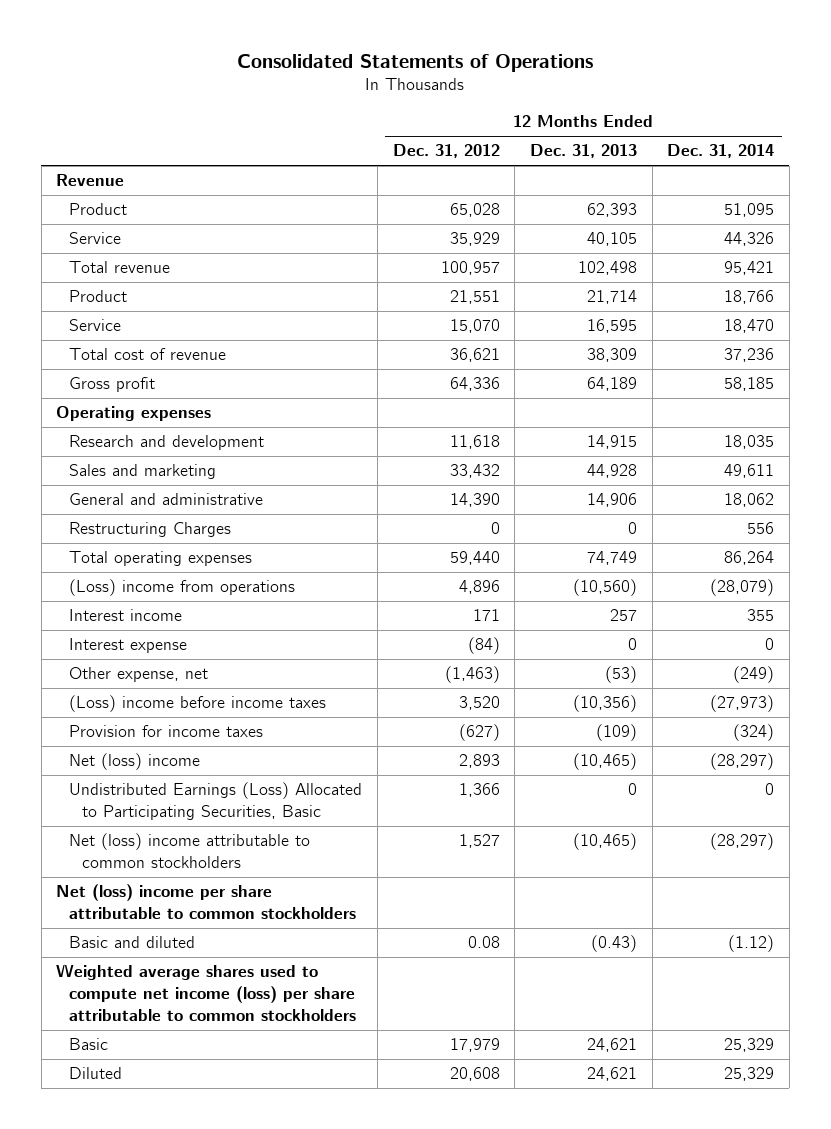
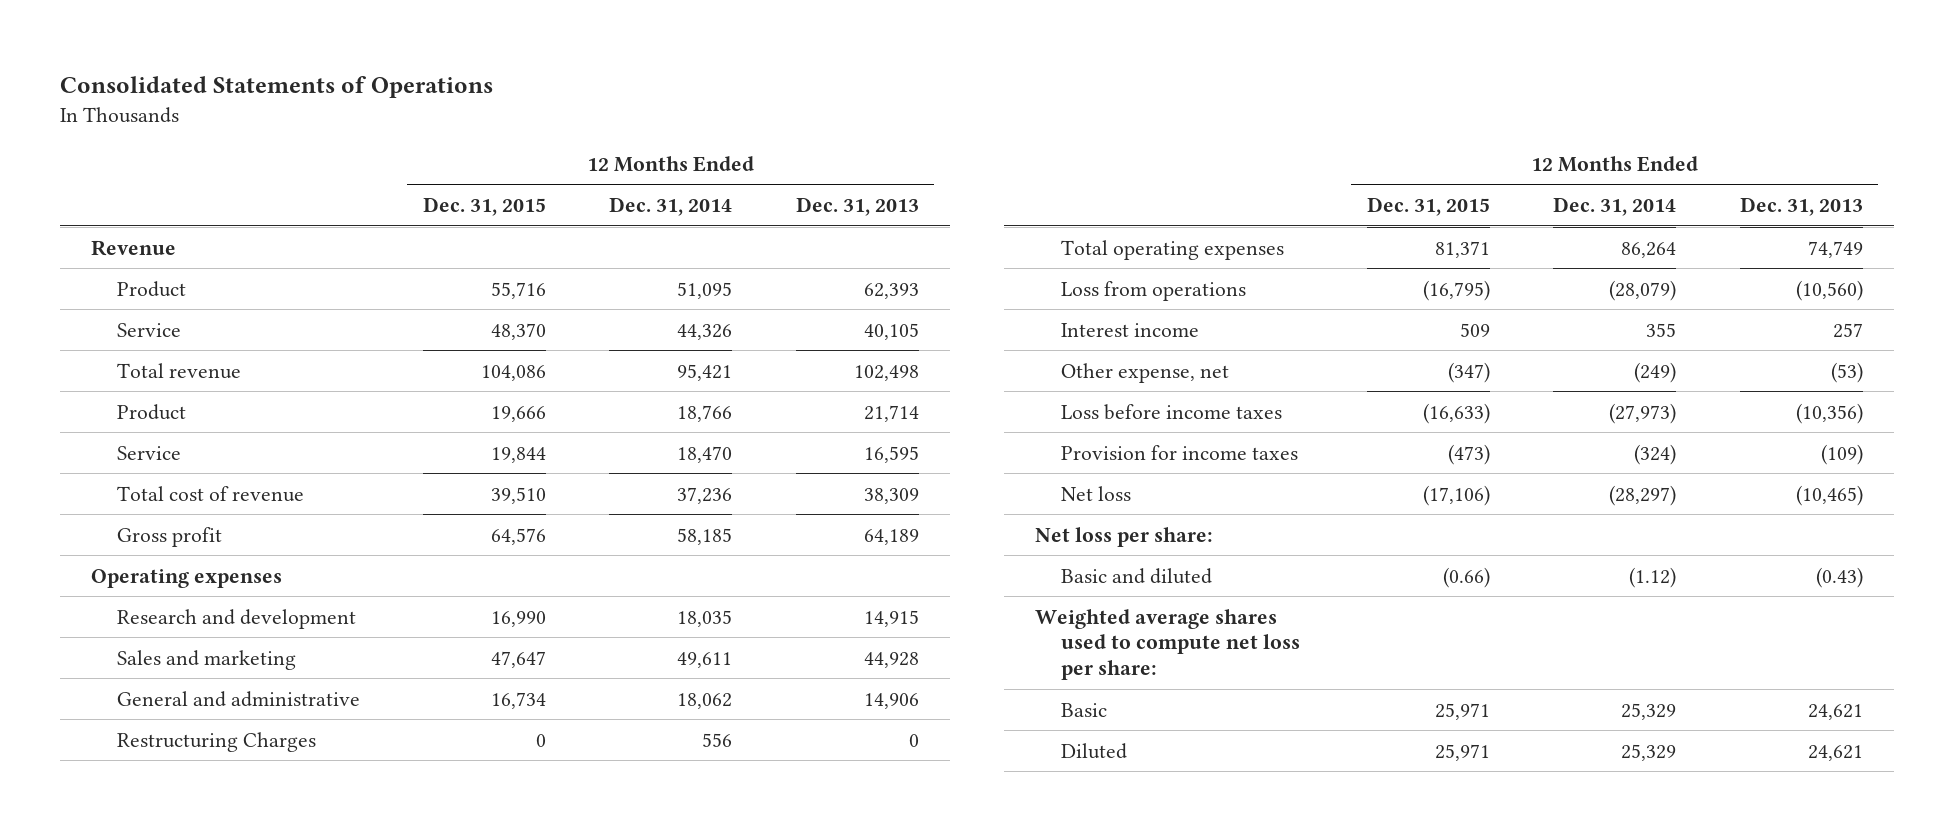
- | 12 Months Ended Dec. 31, 2012 | 12 Months Ended Dec. 31, 2013 | 12 Months Ended Dec. 31, 2014
+ | 12 Months Ended Dec. 31, 2015 | 12 Months Ended Dec. 31, 2014 | 12 Months Ended Dec. 31, 2013
- (Loss) income from operations | 4,896 | (10,560) | (28,079)
+ Loss from operations | (16,795) | (28,079) | (10,560)
- Interest expense | (84) | 0 | 0
- (Loss) income before income taxes | 3,520 | (10,356) | (27,973)
+ Loss before income taxes | (16,633) | (27,973) | (10,356)
- Net (loss) income | 2,893 | (10,465) | (28,297)
- Undistributed Earnings (Loss) Allocated to Participating Securities, Basic | 1,366 | 0 | 0
- Net (loss) income attributable to common stockholders | 1,527 | (10,465) | (28,297)
- Net (loss) income per share attributable to common stockholders
+ Net loss | (17,106) | (28,297) | (10,465)
+ Net loss per share:
- Weighted average shares used to compute net income (loss) per share attributable to common stockholders
+ Weighted average shares used to compute net loss per share:

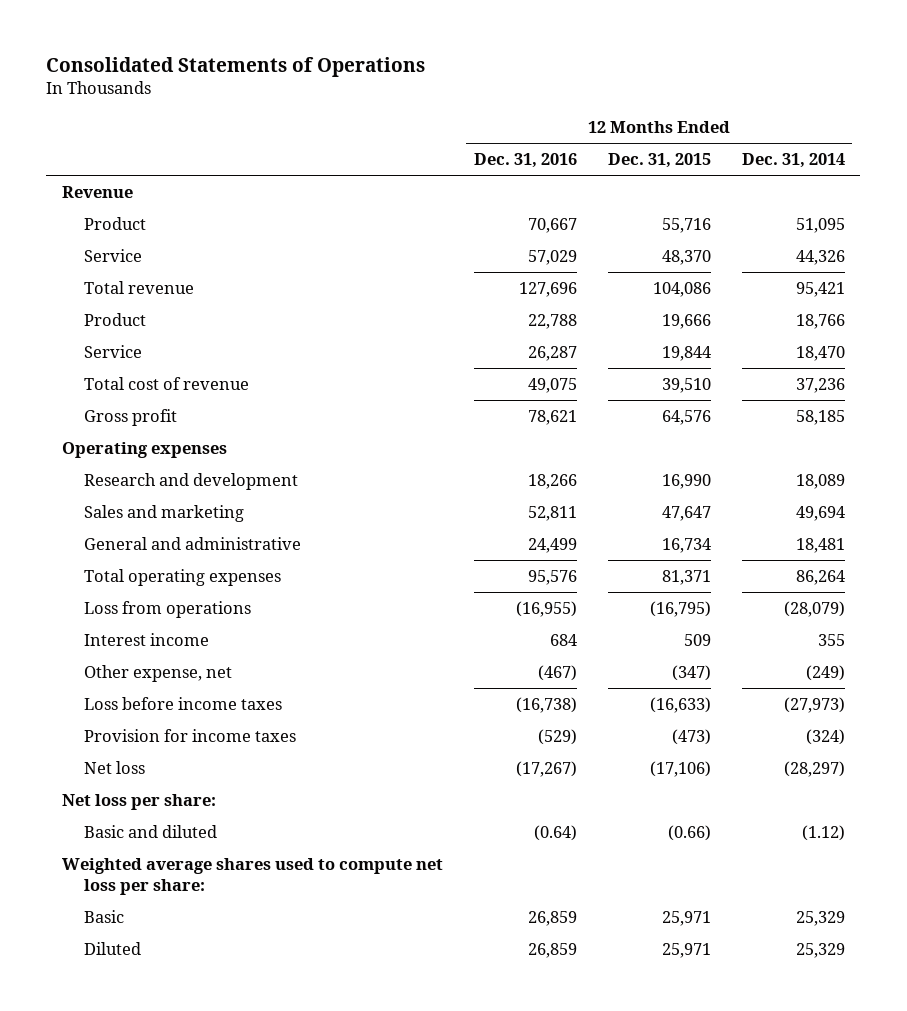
- | 12 Months Ended Dec. 31, 2015 | 12 Months Ended Dec. 31, 2014 | 12 Months Ended Dec. 31, 2013
+ | 12 Months Ended Dec. 31, 2016 | 12 Months Ended Dec. 31, 2015 | 12 Months Ended Dec. 31, 2014
- Research and development | 16,990 | 18,035 | 14,915
- Sales and marketing | 47,647 | 49,611 | 44,928
- General and administrative | 16,734 | 18,062 | 14,906
- Restructuring Charges | 0 | 556 | 0
+ Research and development | 18,266 | 16,990 | 18,089
+ Sales and marketing | 52,811 | 47,647 | 49,694
+ General and administrative | 24,499 | 16,734 | 18,481

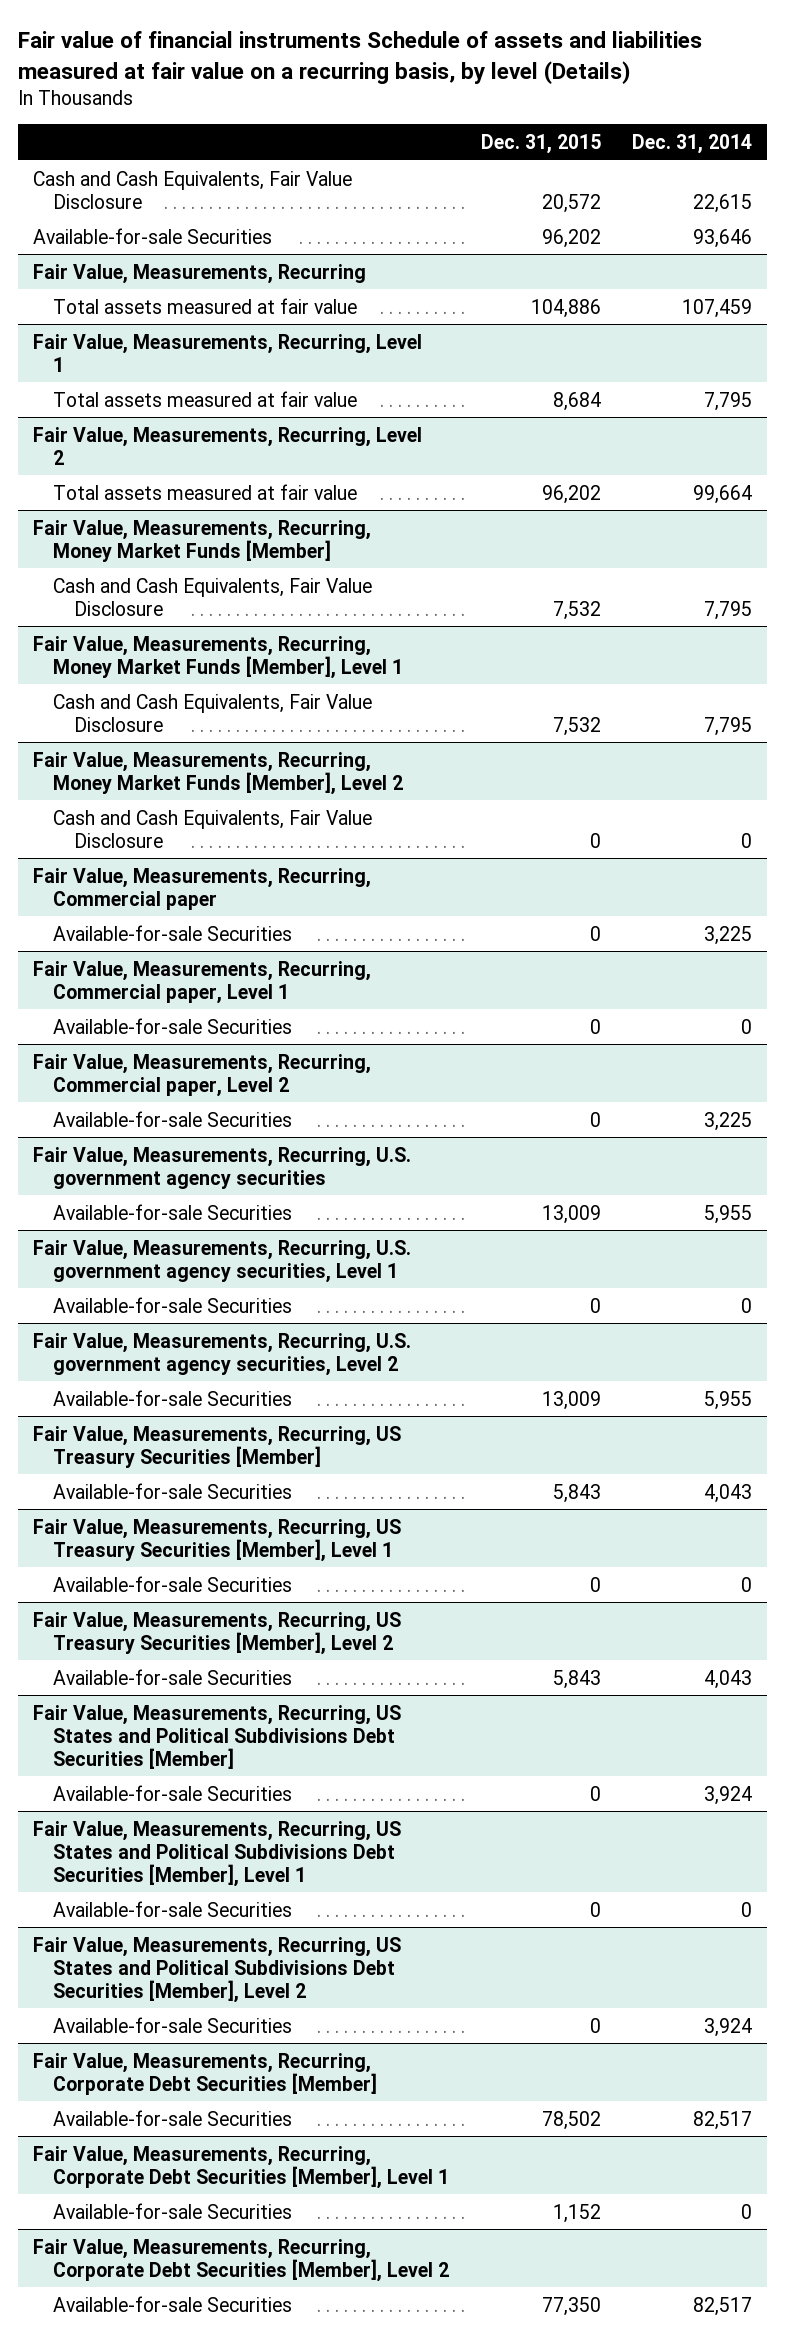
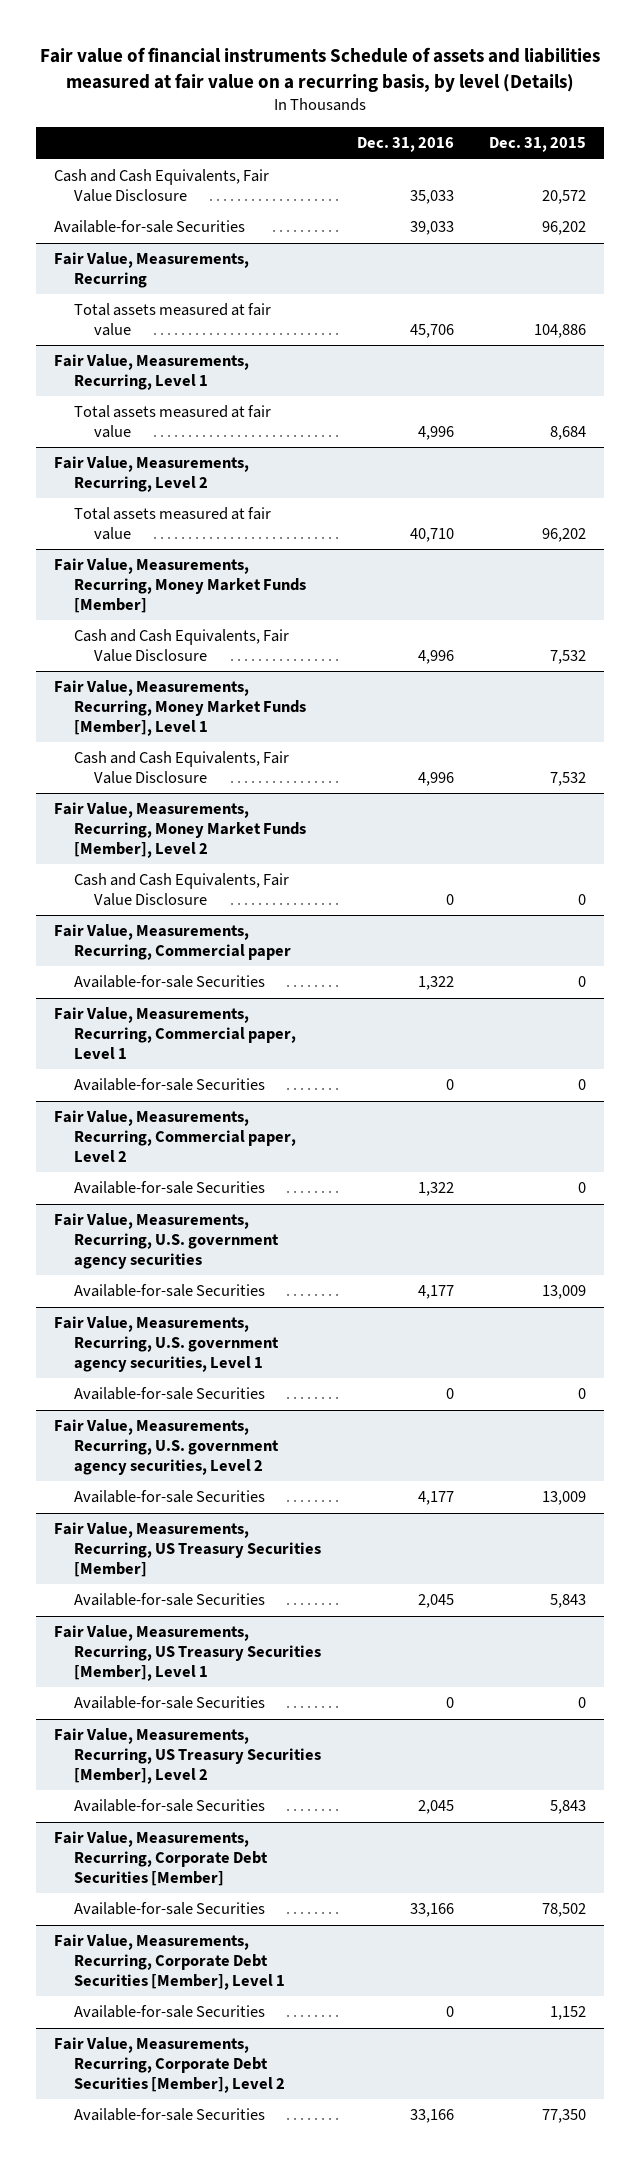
- | Dec. 31, 2015 | Dec. 31, 2014
+ | Dec. 31, 2016 | Dec. 31, 2015
- Fair Value, Measurements, Recurring, US States and Political Subdivisions Debt Securities [Member]
- Available-for-sale Securities | 0 | 3,924
- Fair Value, Measurements, Recurring, US States and Political Subdivisions Debt Securities [Member], Level 1
- Available-for-sale Securities | 0 | 0
- Fair Value, Measurements, Recurring, US States and Political Subdivisions Debt Securities [Member], Level 2
- Available-for-sale Securities | 0 | 3,924

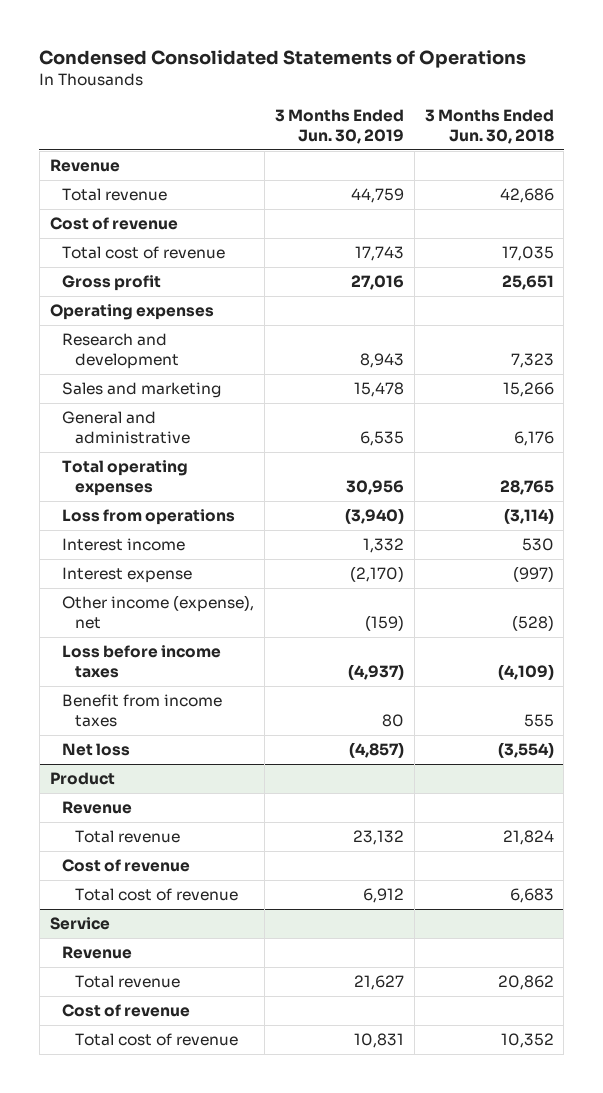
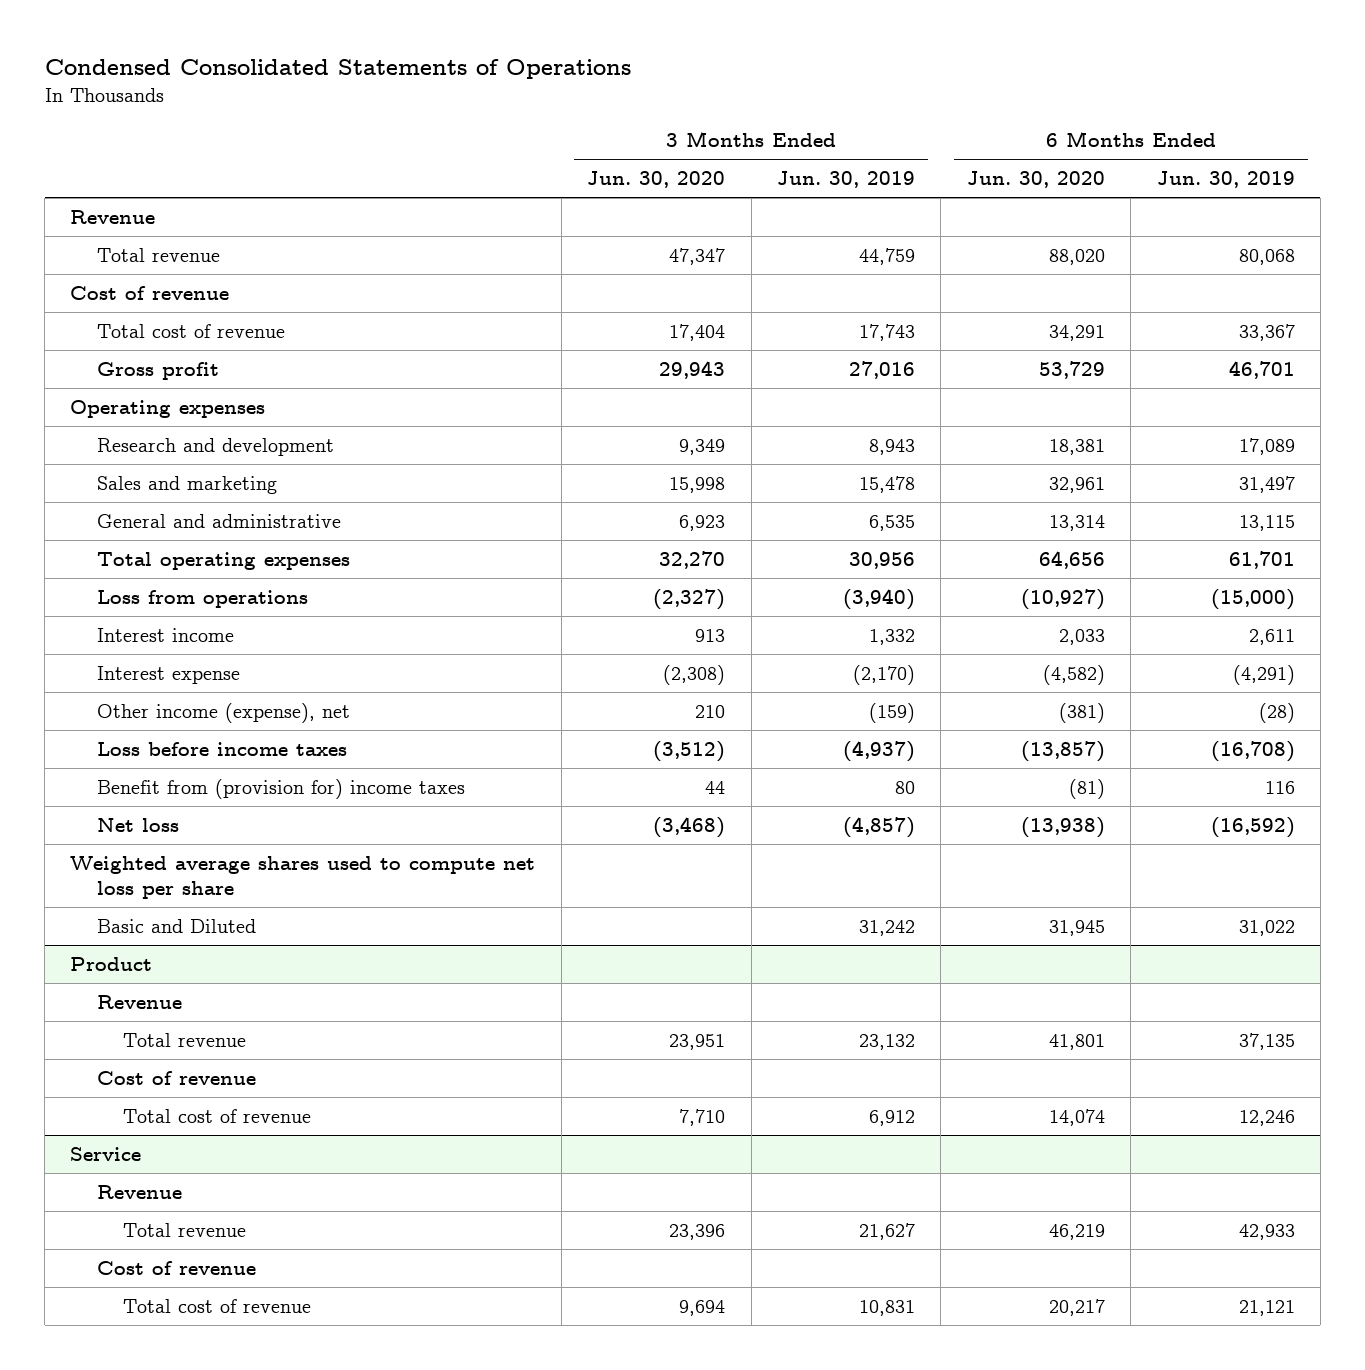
- | 3 Months Ended Jun. 30, 2019 | 3 Months Ended Jun. 30, 2018
+ | 3 Months Ended Jun. 30, 2020 | 3 Months Ended Jun. 30, 2019 | 6 Months Ended Jun. 30, 2020 | 6 Months Ended Jun. 30, 2019
- Benefit from income taxes | 80 | 555
+ Benefit from (provision for) income taxes | 44 | 80 | (81) | 116
+ Weighted average shares used to compute net loss per share
+ Basic and Diluted | | 31,242 | 31,945 | 31,022

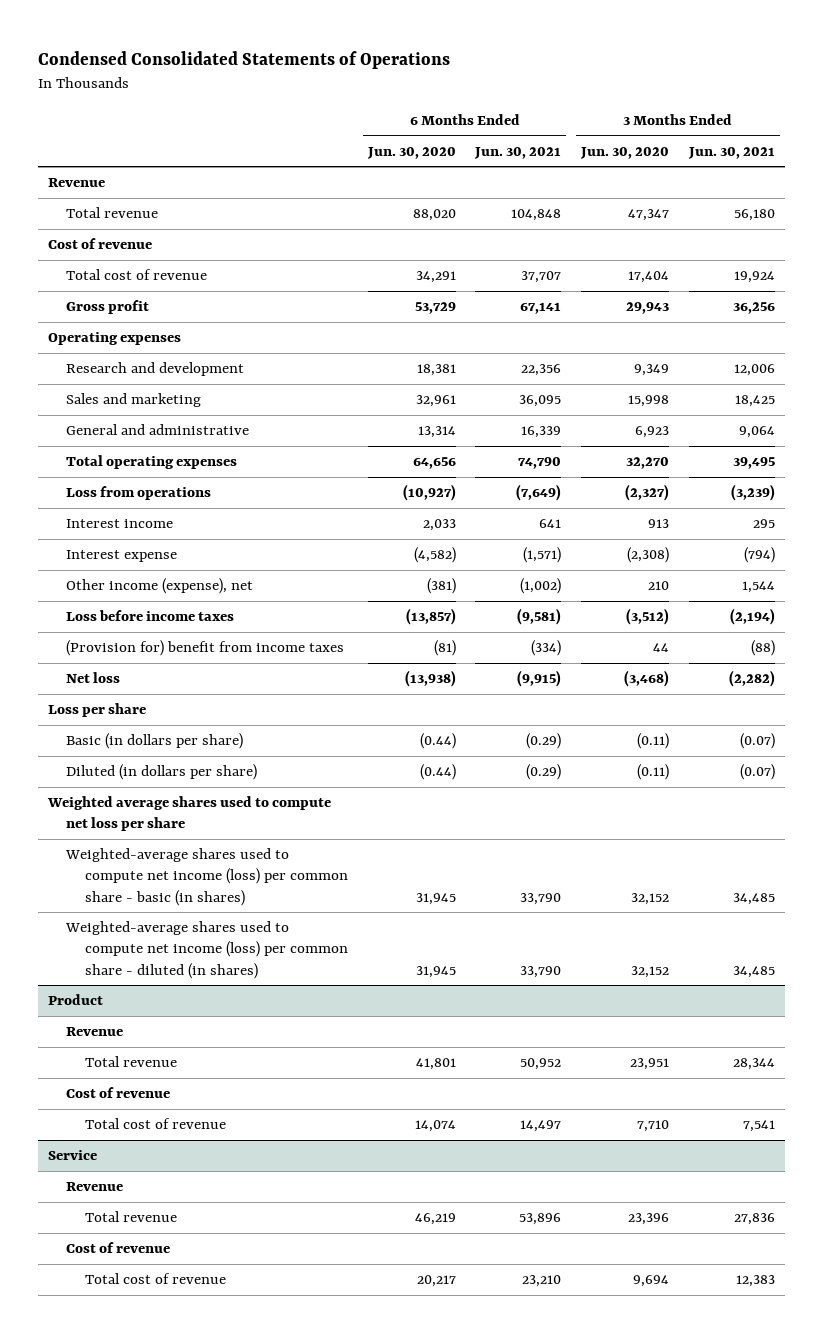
- | 3 Months Ended Jun. 30, 2020 | 3 Months Ended Jun. 30, 2019 | 6 Months Ended Jun. 30, 2020 | 6 Months Ended Jun. 30, 2019
+ | 6 Months Ended Jun. 30, 2020 | 6 Months Ended Jun. 30, 2021 | 3 Months Ended Jun. 30, 2020 | 3 Months Ended Jun. 30, 2021
- Benefit from (provision for) income taxes | 44 | 80 | (81) | 116
+ (Provision for) benefit from income taxes | (81) | (334) | 44 | (88)
+ Loss per share
+ Basic (in dollars per share) | (0.44) | (0.29) | (0.11) | (0.07)
+ Diluted (in dollars per share) | (0.44) | (0.29) | (0.11) | (0.07)
- Basic and Diluted | | 31,242 | 31,945 | 31,022
+ Weighted-average shares used to compute net income (loss) per common share - basic (in shares) | 31,945 | 33,790 | 32,152 | 34,485
+ Weighted-average shares used to compute net income (loss) per common share - diluted (in shares) | 31,945 | 33,790 | 32,152 | 34,485

